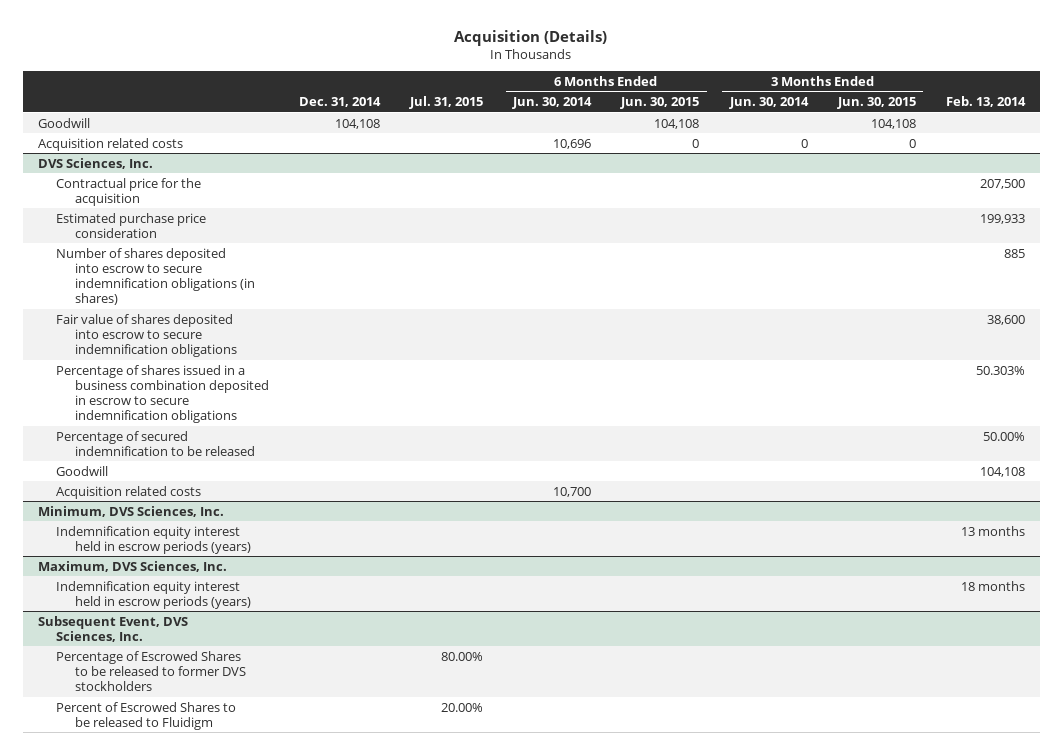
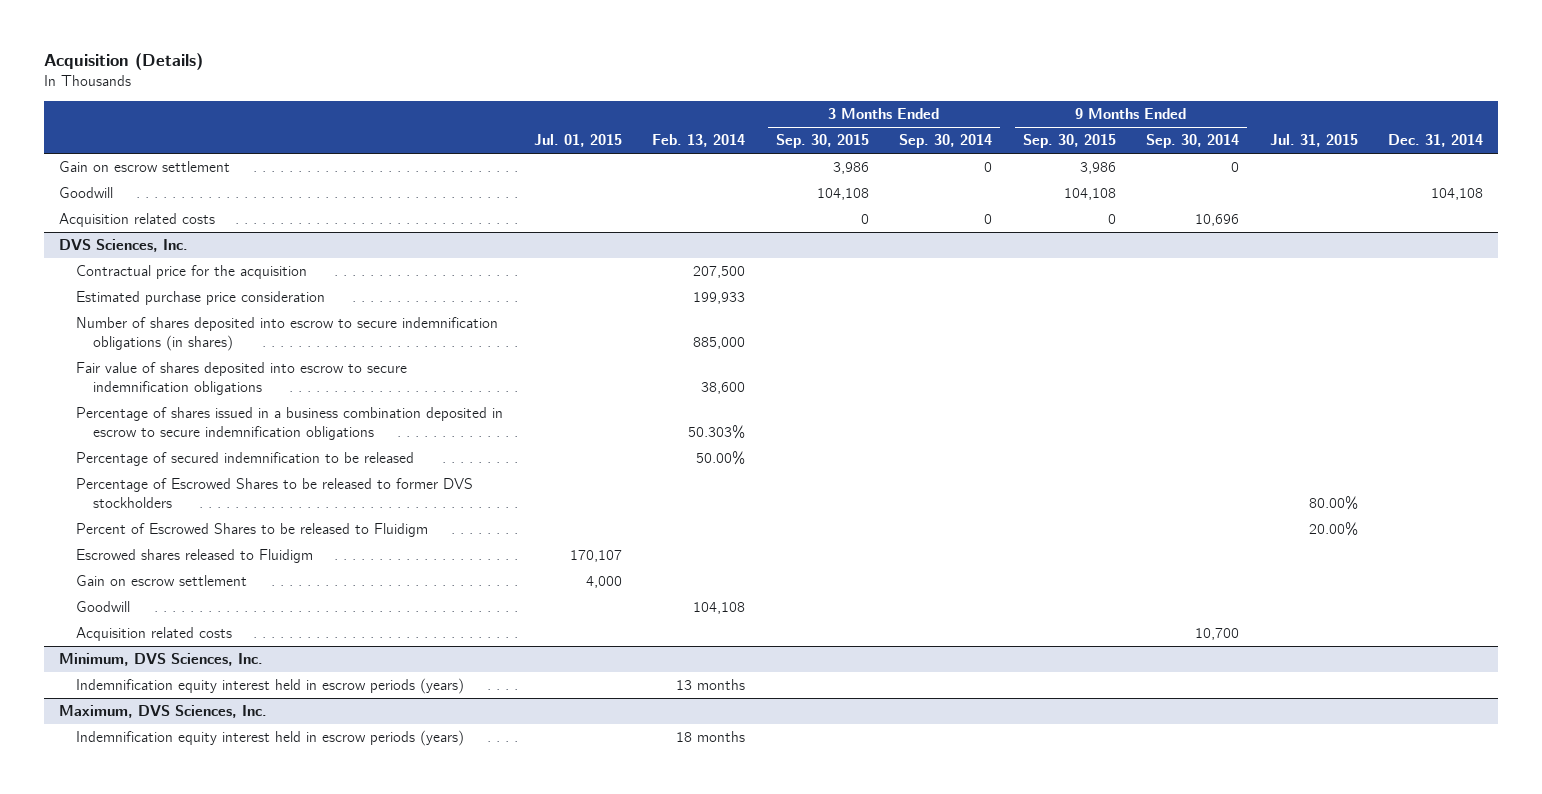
- | Dec. 31, 2014 | Jul. 31, 2015 | 6 Months Ended Jun. 30, 2014 | 6 Months Ended Jun. 30, 2015 | 3 Months Ended Jun. 30, 2014 | 3 Months Ended Jun. 30, 2015 | Feb. 13, 2014
+ | Jul. 01, 2015 | Feb. 13, 2014 | 3 Months Ended Sep. 30, 2015 | 3 Months Ended Sep. 30, 2014 | 9 Months Ended Sep. 30, 2015 | 9 Months Ended Sep. 30, 2014 | Jul. 31, 2015 | Dec. 31, 2014
+ Gain on escrow settlement | | | 3,986 | 0 | 3,986 | 0 | |
@ DVS Sciences, Inc.
- Number of shares deposited into escrow to secure indemnification obligations (in shares) | | | | | | | 885
+ Number of shares deposited into escrow to secure indemnification obligations (in shares) | | 885,000 | | | | | |
+ Percentage of Escrowed Shares to be released to former DVS stockholders | | | | | | | 80.00% |
+ Percent of Escrowed Shares to be released to Fluidigm | | | | | | | 20.00% |
+ Escrowed shares released to Fluidigm | 170,107 | | | | | | |
+ Gain on escrow settlement | 4,000 | | | | | | |
- Subsequent Event, DVS Sciences, Inc.
- Percentage of Escrowed Shares to be released to former DVS stockholders | | 80.00% | | | | |
- Percent of Escrowed Shares to be released to Fluidigm | | 20.00% | | | | |

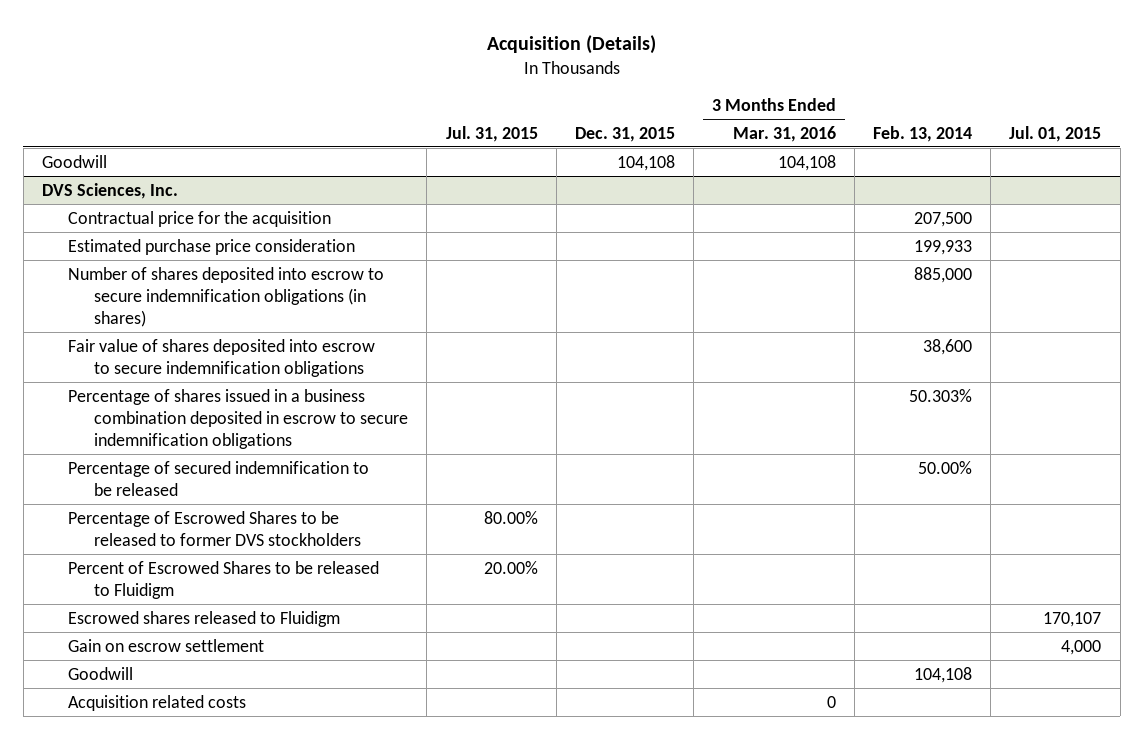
- | Jul. 01, 2015 | Feb. 13, 2014 | 3 Months Ended Sep. 30, 2015 | 3 Months Ended Sep. 30, 2014 | 9 Months Ended Sep. 30, 2015 | 9 Months Ended Sep. 30, 2014 | Jul. 31, 2015 | Dec. 31, 2014
+ | Jul. 31, 2015 | Dec. 31, 2015 | 3 Months Ended Mar. 31, 2016 | Feb. 13, 2014 | Jul. 01, 2015
- Gain on escrow settlement | | | 3,986 | 0 | 3,986 | 0 | |
- Acquisition related costs | | | 0 | 0 | 0 | 10,696 | |
- Minimum, DVS Sciences, Inc.
- Indemnification equity interest held in escrow periods (years) | | 13 months | | | | | |
- Maximum, DVS Sciences, Inc.
- Indemnification equity interest held in escrow periods (years) | | 18 months | | | | | |

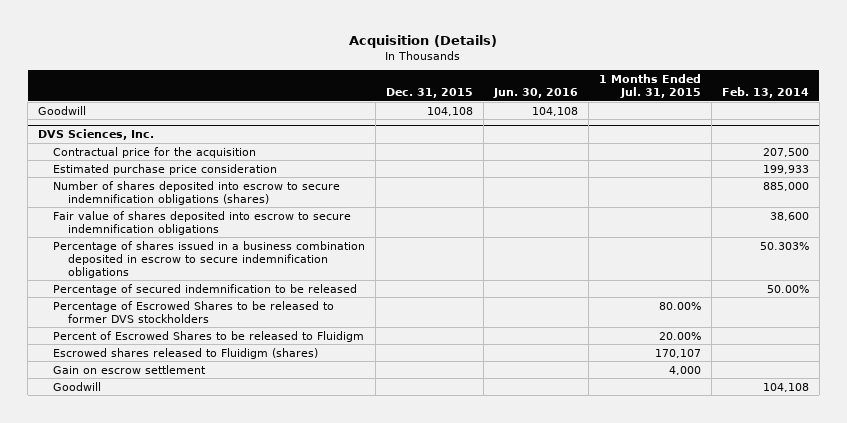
- | Jul. 31, 2015 | Dec. 31, 2015 | 3 Months Ended Mar. 31, 2016 | Feb. 13, 2014 | Jul. 01, 2015
+ | Dec. 31, 2015 | Jun. 30, 2016 | 1 Months Ended Jul. 31, 2015 | Feb. 13, 2014
@ DVS Sciences, Inc.
- Number of shares deposited into escrow to secure indemnification obligations (in shares) | | | | 885,000 |
+ Number of shares deposited into escrow to secure indemnification obligations (shares) | | | | 885,000
- Escrowed shares released to Fluidigm | | | | | 170,107
+ Escrowed shares released to Fluidigm (shares) | | | 170,107 |
- Acquisition related costs | | | 0 | |

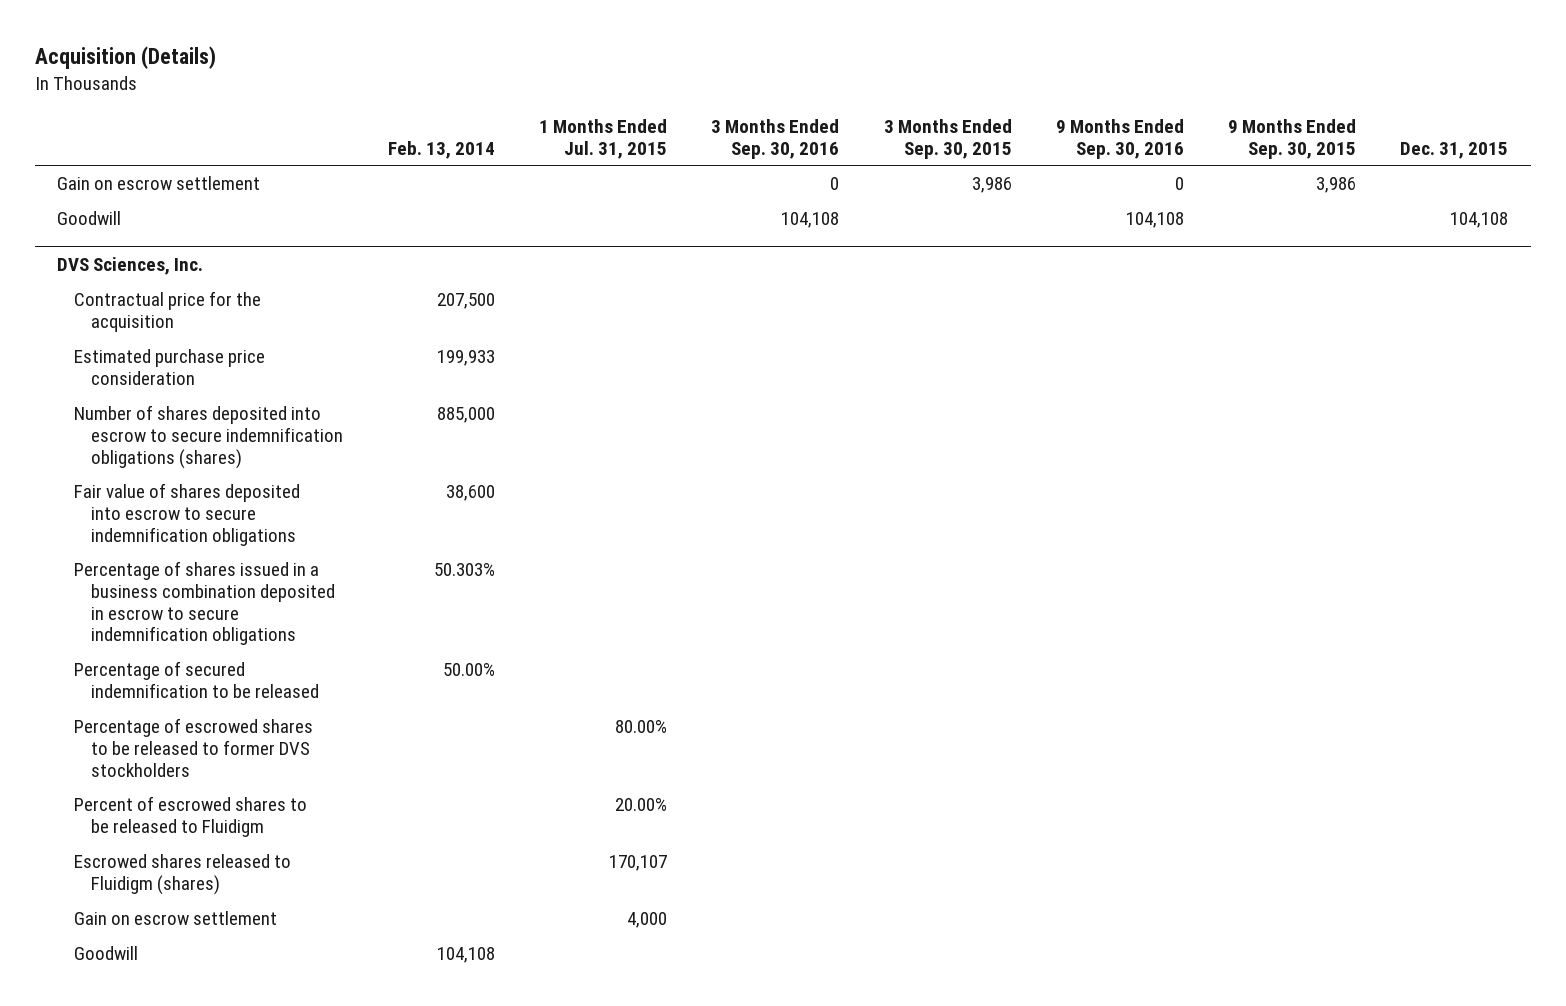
- | Dec. 31, 2015 | Jun. 30, 2016 | 1 Months Ended Jul. 31, 2015 | Feb. 13, 2014
+ | Feb. 13, 2014 | 1 Months Ended Jul. 31, 2015 | 3 Months Ended Sep. 30, 2016 | 3 Months Ended Sep. 30, 2015 | 9 Months Ended Sep. 30, 2016 | 9 Months Ended Sep. 30, 2015 | Dec. 31, 2015
+ Gain on escrow settlement | | | 0 | 3,986 | 0 | 3,986 |
@ DVS Sciences, Inc.
- Percentage of Escrowed Shares to be released to former DVS stockholders | | | 80.00% |
- Percent of Escrowed Shares to be released to Fluidigm | | | 20.00% |
+ Percentage of escrowed shares to be released to former DVS stockholders | | 80.00% | | | | |
+ Percent of escrowed shares to be released to Fluidigm | | 20.00% | | | | |

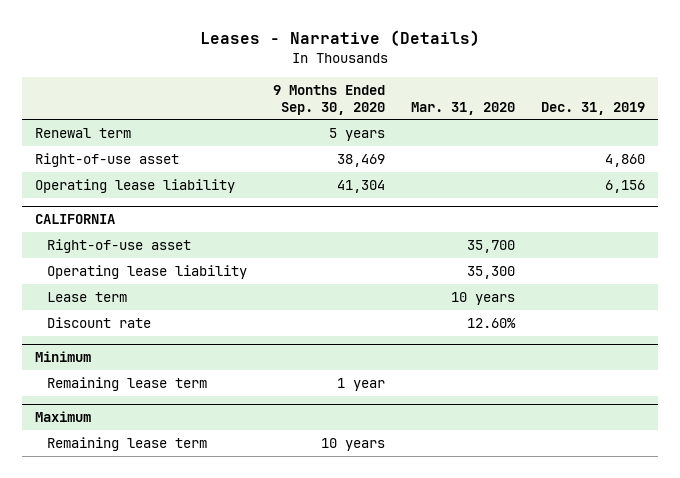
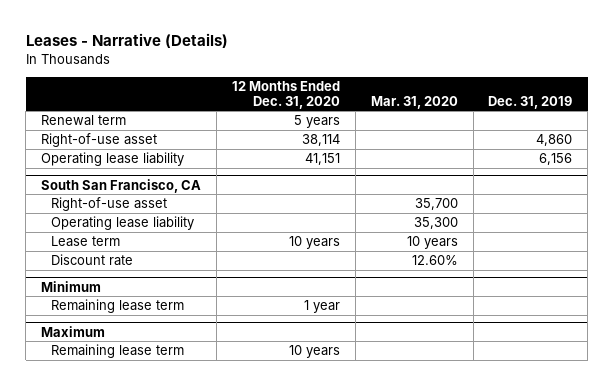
- | 9 Months Ended Sep. 30, 2020 | Mar. 31, 2020 | Dec. 31, 2019
+ | 12 Months Ended Dec. 31, 2020 | Mar. 31, 2020 | Dec. 31, 2019
- CALIFORNIA
+ South San Francisco, CA

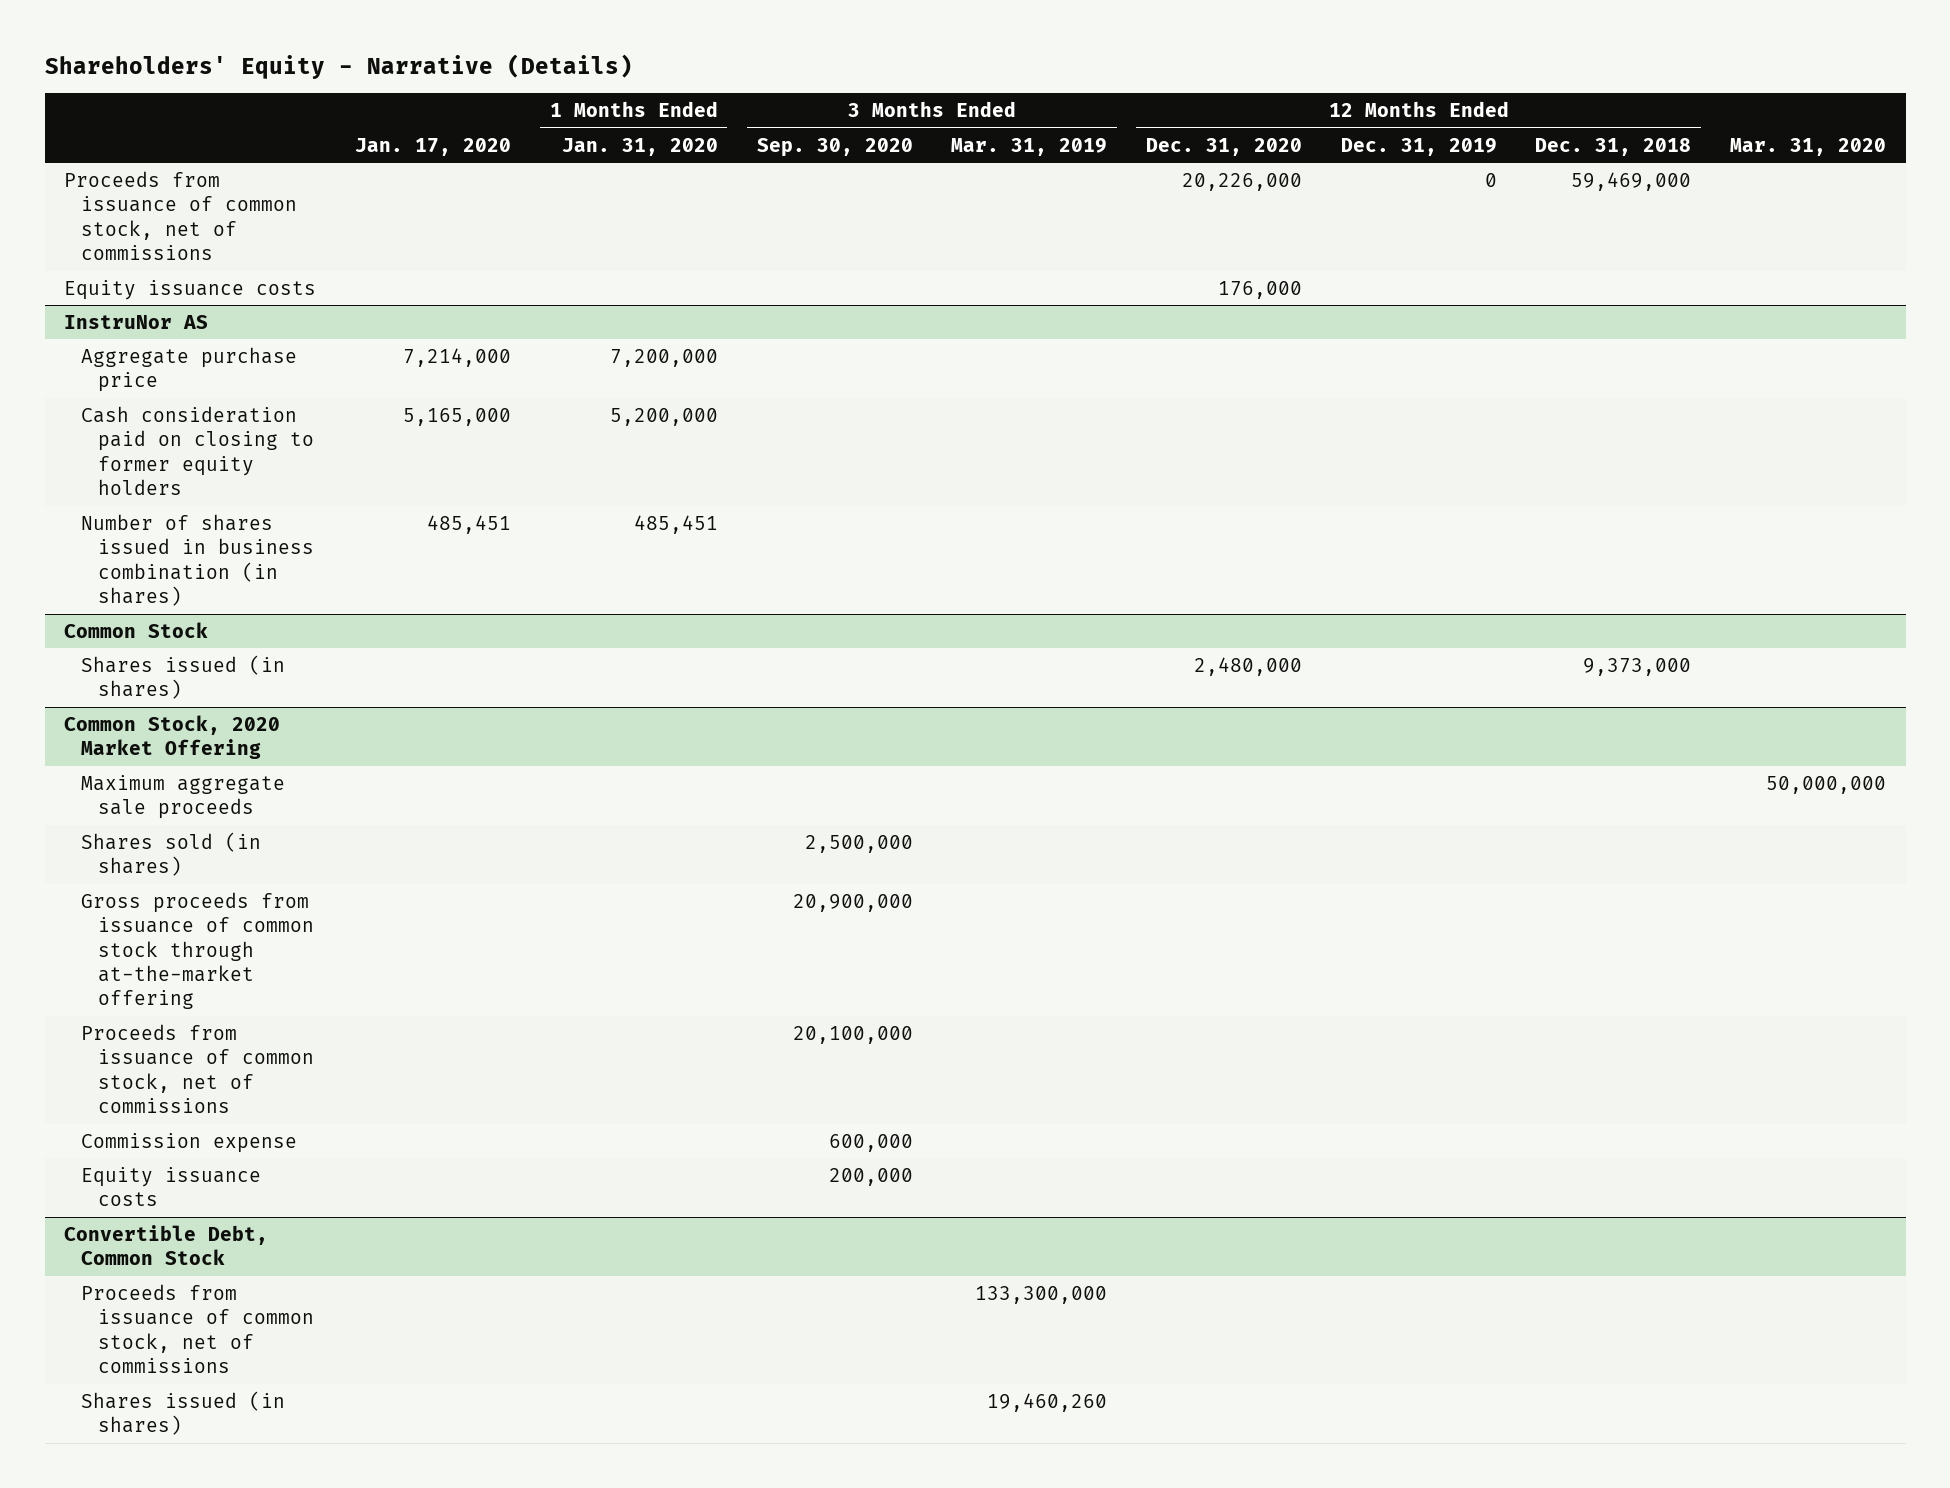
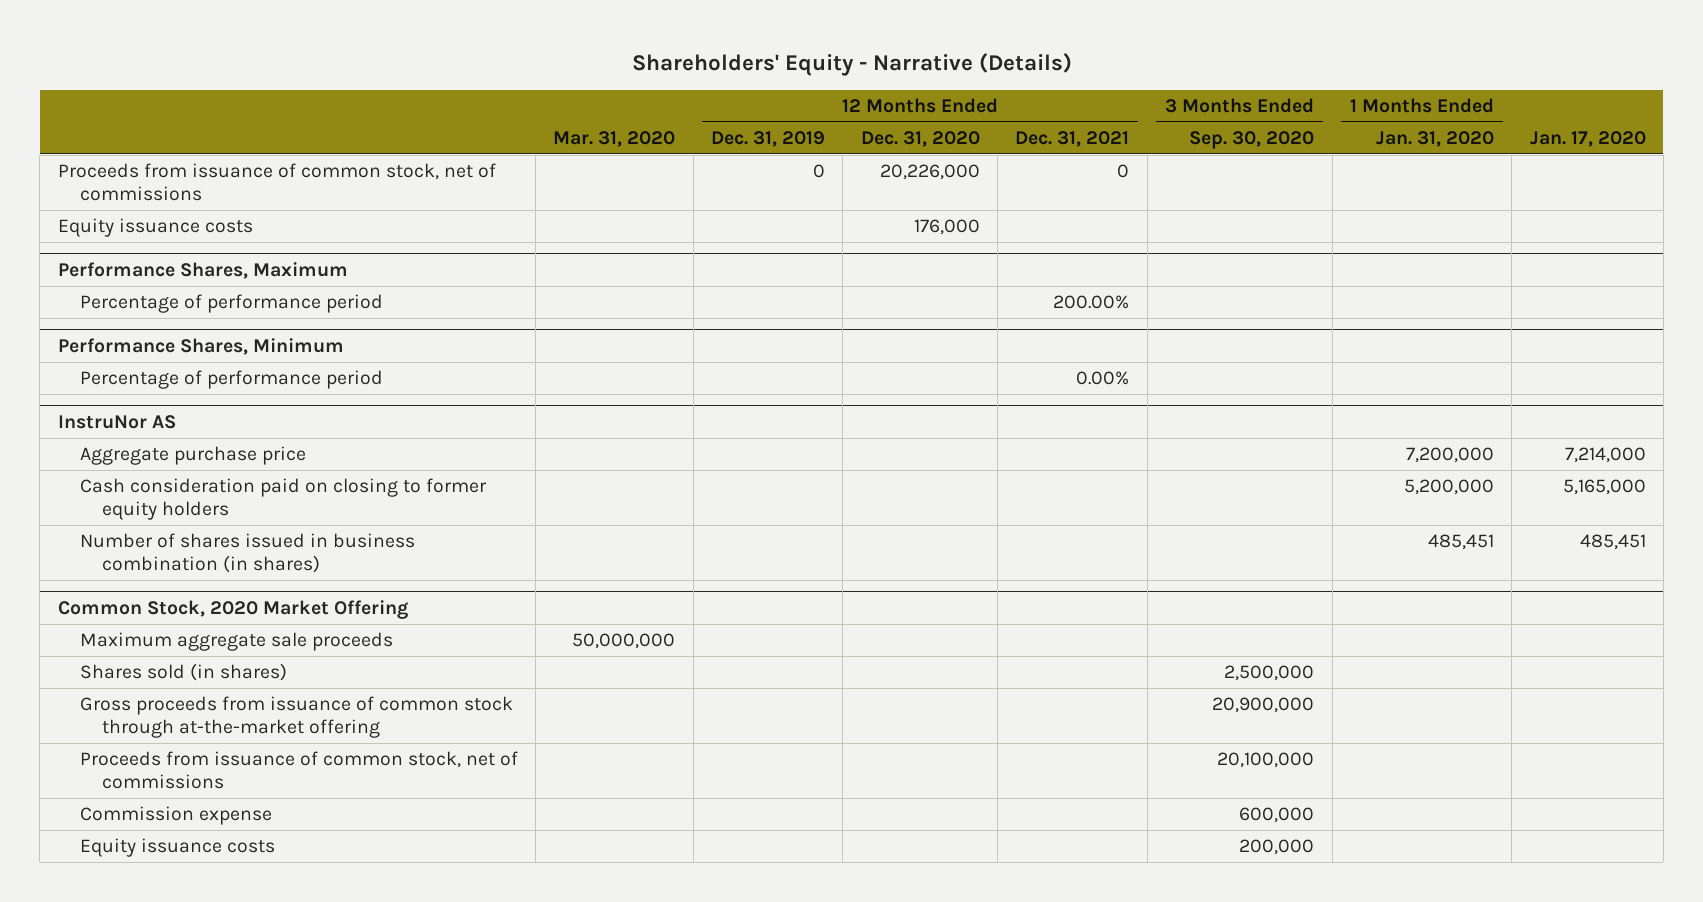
- | Jan. 17, 2020 | 1 Months Ended Jan. 31, 2020 | 3 Months Ended Sep. 30, 2020 | 3 Months Ended Mar. 31, 2019 | 12 Months Ended Dec. 31, 2020 | 12 Months Ended Dec. 31, 2019 | 12 Months Ended Dec. 31, 2018 | Mar. 31, 2020
+ | Mar. 31, 2020 | 12 Months Ended Dec. 31, 2019 | 12 Months Ended Dec. 31, 2020 | 12 Months Ended Dec. 31, 2021 | 3 Months Ended Sep. 30, 2020 | 1 Months Ended Jan. 31, 2020 | Jan. 17, 2020
+ Performance Shares, Maximum
+ Percentage of performance period | | | | 200.00% | | |
+ Performance Shares, Minimum
+ Percentage of performance period | | | | 0.00% | | |
- Common Stock
- Shares issued (in shares) | | | | | 2,480,000 | | 9,373,000 |
- Convertible Debt, Common Stock
- Proceeds from issuance of common stock, net of commissions | | | | 133,300,000 | | | |
- Shares issued (in shares) | | | | 19,460,260 | | | |

